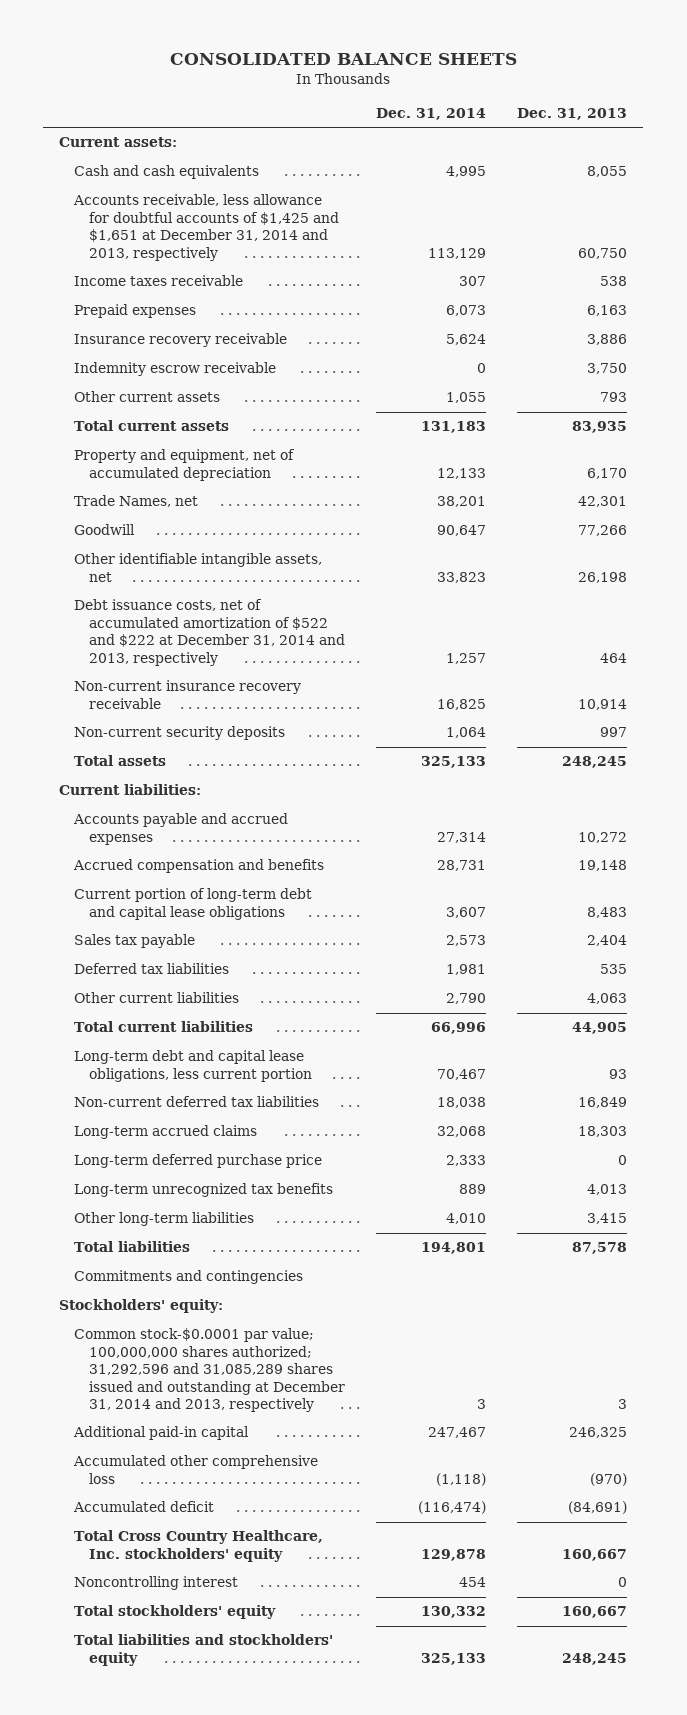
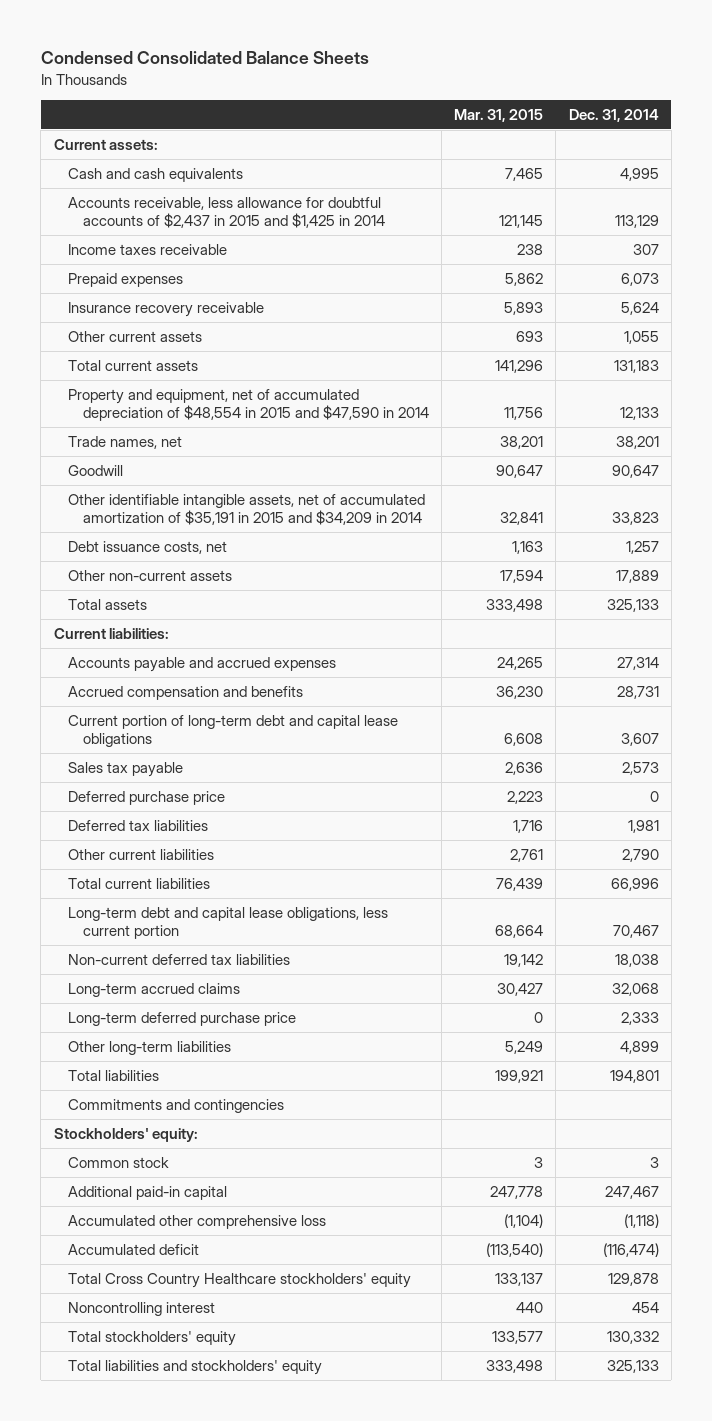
- CONSOLIDATED BALANCE SHEETS
+ Condensed Consolidated Balance Sheets
- | Dec. 31, 2014 | Dec. 31, 2013
+ | Mar. 31, 2015 | Dec. 31, 2014
- Accounts receivable, less allowance for doubtful accounts of $1,425 and $1,651 at December 31, 2014 and 2013, respectively | 113,129 | 60,750
+ Accounts receivable, less allowance for doubtful accounts of $2,437 in 2015 and $1,425 in 2014 | 121,145 | 113,129
- Indemnity escrow receivable | 0 | 3,750
- Property and equipment, net of accumulated depreciation | 12,133 | 6,170
- Trade Names, net | 38,201 | 42,301
+ Property and equipment, net of accumulated depreciation of $48,554 in 2015 and $47,590 in 2014 | 11,756 | 12,133
+ Trade names, net | 38,201 | 38,201
- Other identifiable intangible assets, net | 33,823 | 26,198
- Debt issuance costs, net of accumulated amortization of $522 and $222 at December 31, 2014 and 2013, respectively | 1,257 | 464
- Non-current insurance recovery receivable | 16,825 | 10,914
- Non-current security deposits | 1,064 | 997
+ Other identifiable intangible assets, net of accumulated amortization of $35,191 in 2015 and $34,209 in 2014 | 32,841 | 33,823
+ Debt issuance costs, net | 1,163 | 1,257
+ Other non-current assets | 17,594 | 17,889
+ Deferred purchase price | 2,223 | 0
- Long-term unrecognized tax benefits | 889 | 4,013
- Other long-term liabilities | 4,010 | 3,415
+ Other long-term liabilities | 5,249 | 4,899
- Common stock-$0.0001 par value; 100,000,000 shares authorized; 31,292,596 and 31,085,289 shares issued and outstanding at December 31, 2014 and 2013, respectively | 3 | 3
+ Common stock | 3 | 3
- Total Cross Country Healthcare, Inc. stockholders' equity | 129,878 | 160,667
+ Total Cross Country Healthcare stockholders' equity | 133,137 | 129,878

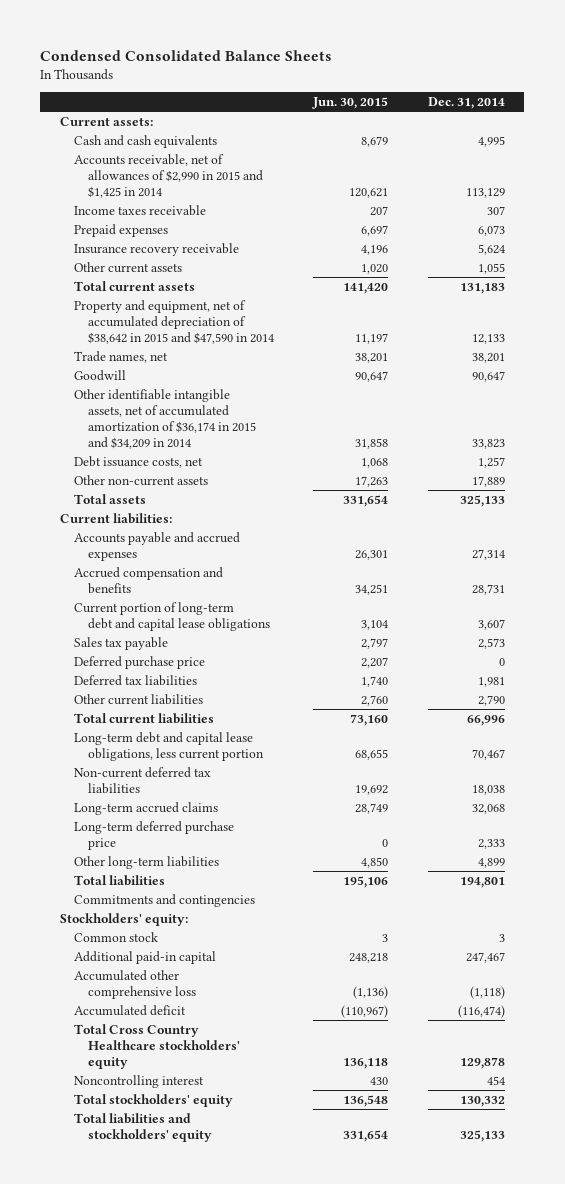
- | Mar. 31, 2015 | Dec. 31, 2014
+ | Jun. 30, 2015 | Dec. 31, 2014
- Accounts receivable, less allowance for doubtful accounts of $2,437 in 2015 and $1,425 in 2014 | 121,145 | 113,129
+ Accounts receivable, net of allowances of $2,990 in 2015 and $1,425 in 2014 | 120,621 | 113,129
- Property and equipment, net of accumulated depreciation of $48,554 in 2015 and $47,590 in 2014 | 11,756 | 12,133
+ Property and equipment, net of accumulated depreciation of $38,642 in 2015 and $47,590 in 2014 | 11,197 | 12,133
- Other identifiable intangible assets, net of accumulated amortization of $35,191 in 2015 and $34,209 in 2014 | 32,841 | 33,823
+ Other identifiable intangible assets, net of accumulated amortization of $36,174 in 2015 and $34,209 in 2014 | 31,858 | 33,823

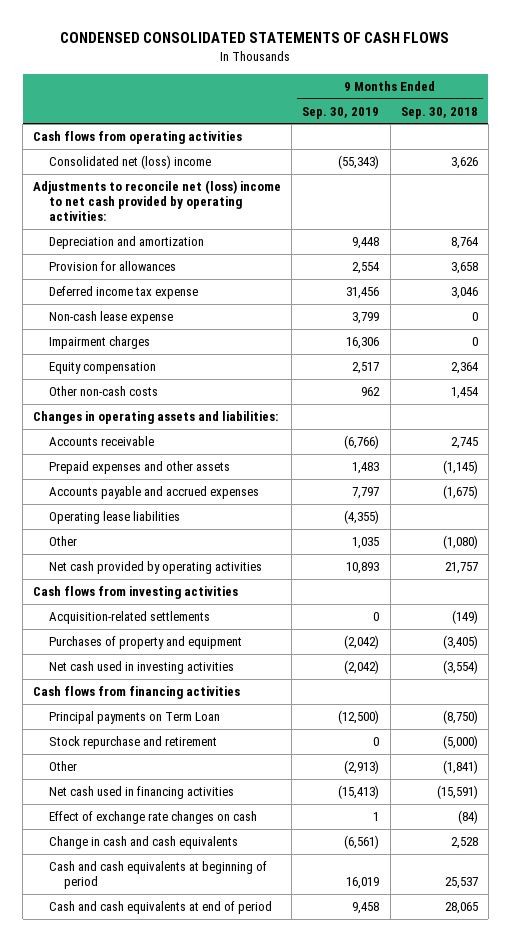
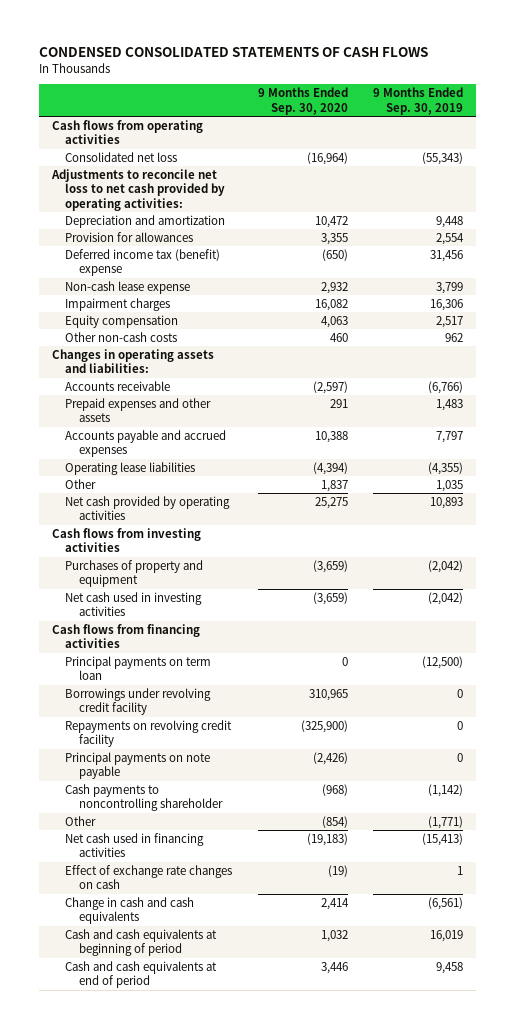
- | 9 Months Ended Sep. 30, 2019 | 9 Months Ended Sep. 30, 2018
+ | 9 Months Ended Sep. 30, 2020 | 9 Months Ended Sep. 30, 2019
- Consolidated net (loss) income | (55,343) | 3,626
- Adjustments to reconcile net (loss) income to net cash provided by operating activities:
+ Consolidated net loss | (16,964) | (55,343)
+ Adjustments to reconcile net loss to net cash provided by operating activities:
- Deferred income tax expense | 31,456 | 3,046
+ Deferred income tax (benefit) expense | (650) | 31,456
- Acquisition-related settlements | 0 | (149)
- Principal payments on Term Loan | (12,500) | (8,750)
- Stock repurchase and retirement | 0 | (5,000)
- Other | (2,913) | (1,841)
+ Principal payments on term loan | 0 | (12,500)
+ Borrowings under revolving credit facility | 310,965 | 0
+ Repayments on revolving credit facility | (325,900) | 0
+ Principal payments on note payable | (2,426) | 0
+ Cash payments to noncontrolling shareholder | (968) | (1,142)
+ Other | (854) | (1,771)

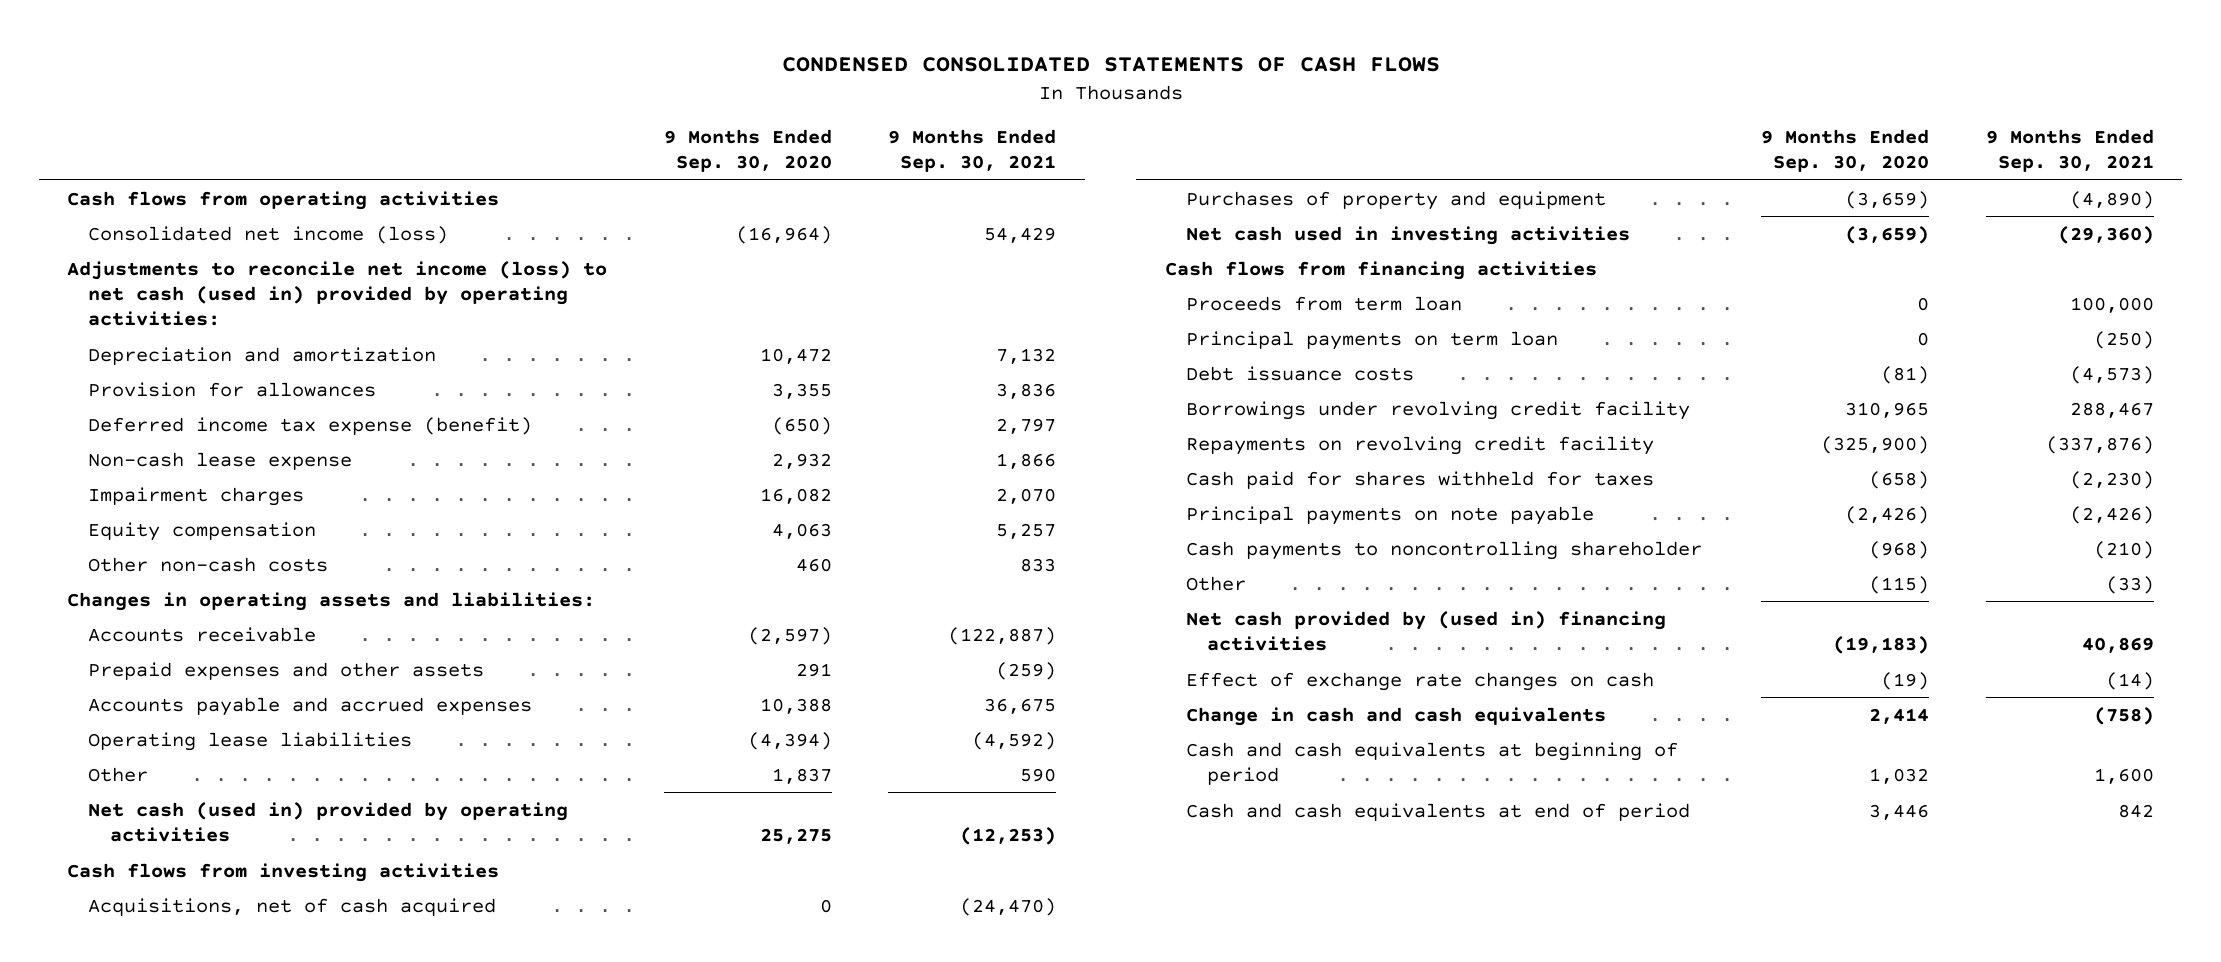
- | 9 Months Ended Sep. 30, 2020 | 9 Months Ended Sep. 30, 2019
+ | 9 Months Ended Sep. 30, 2020 | 9 Months Ended Sep. 30, 2021
- Consolidated net loss | (16,964) | (55,343)
- Adjustments to reconcile net loss to net cash provided by operating activities:
+ Consolidated net income (loss) | (16,964) | 54,429
+ Adjustments to reconcile net income (loss) to net cash (used in) provided by operating activities:
- Deferred income tax (benefit) expense | (650) | 31,456
+ Deferred income tax expense (benefit) | (650) | 2,797
- Net cash provided by operating activities | 25,275 | 10,893
+ Net cash (used in) provided by operating activities | 25,275 | (12,253)
+ Acquisitions, net of cash acquired | 0 | (24,470)
+ Proceeds from term loan | 0 | 100,000
+ Debt issuance costs | (81) | (4,573)
+ Cash paid for shares withheld for taxes | (658) | (2,230)
- Other | (854) | (1,771)
- Net cash used in financing activities | (19,183) | (15,413)
+ Other | (115) | (33)
+ Net cash provided by (used in) financing activities | (19,183) | 40,869

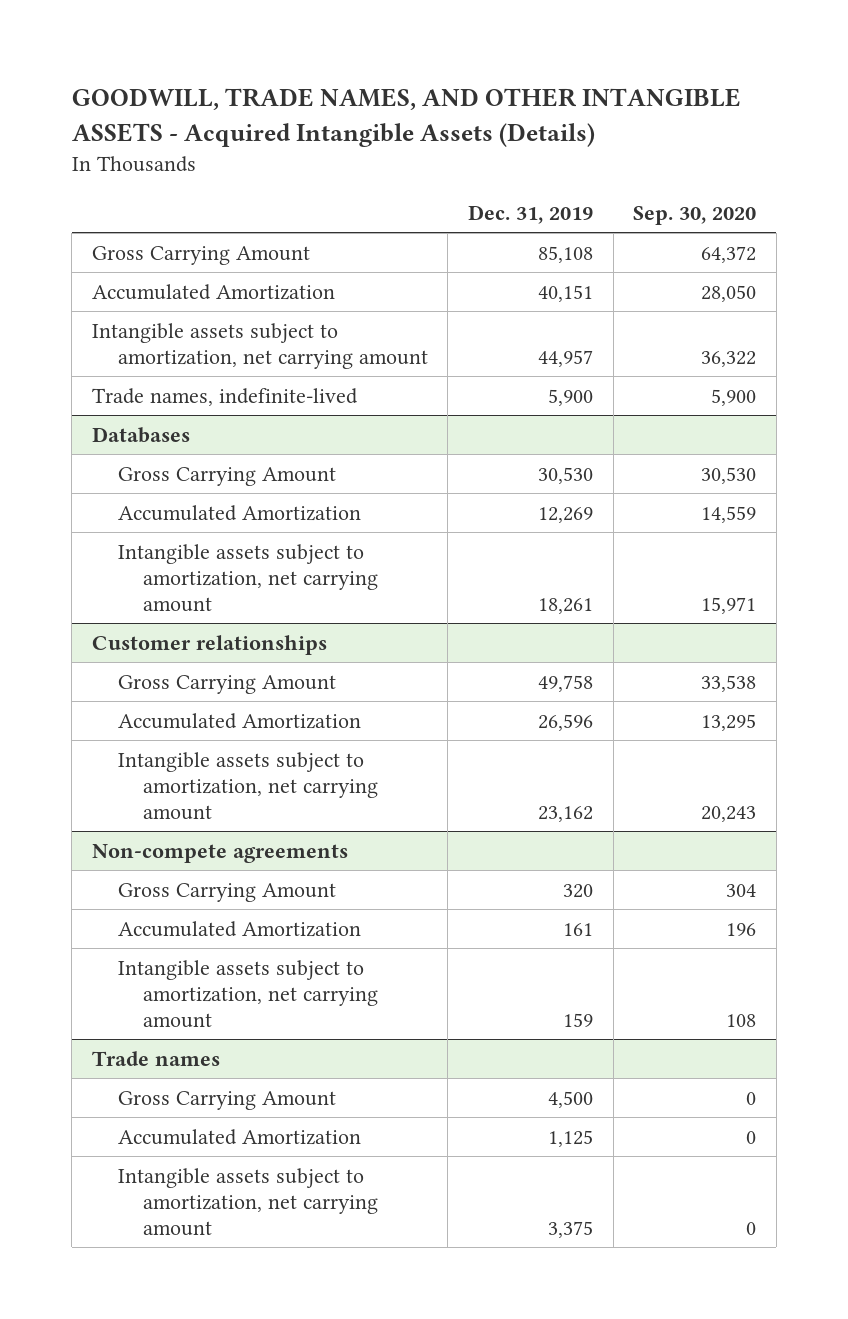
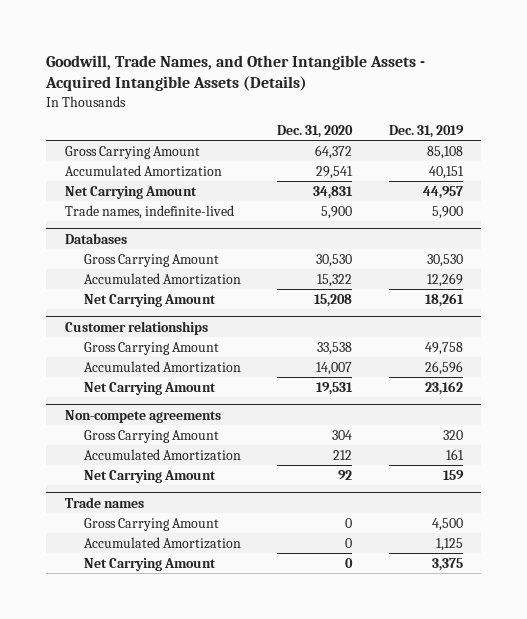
- GOODWILL, TRADE NAMES, AND OTHER INTANGIBLE ASSETS - Acquired Intangible Assets (Details)
+ Goodwill, Trade Names, and Other Intangible Assets - Acquired Intangible Assets (Details)
- | Dec. 31, 2019 | Sep. 30, 2020
+ | Dec. 31, 2020 | Dec. 31, 2019
- Intangible assets subject to amortization, net carrying amount | 44,957 | 36,322
+ Net Carrying Amount | 34,831 | 44,957
@ Databases
- Intangible assets subject to amortization, net carrying amount | 18,261 | 15,971
+ Net Carrying Amount | 15,208 | 18,261
@ Customer relationships
- Intangible assets subject to amortization, net carrying amount | 23,162 | 20,243
+ Net Carrying Amount | 19,531 | 23,162
@ Non-compete agreements
- Intangible assets subject to amortization, net carrying amount | 159 | 108
+ Net Carrying Amount | 92 | 159
@ Trade names
- Intangible assets subject to amortization, net carrying amount | 3,375 | 0
+ Net Carrying Amount | 0 | 3,375

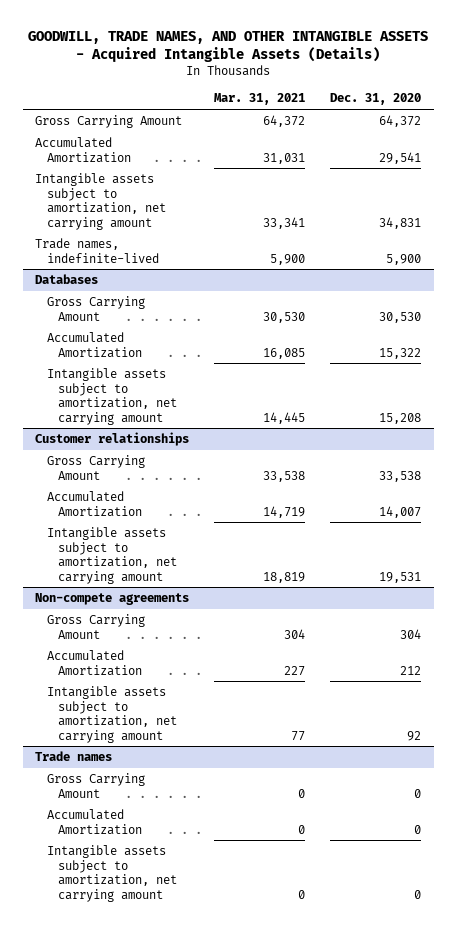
- Goodwill, Trade Names, and Other Intangible Assets - Acquired Intangible Assets (Details)
+ GOODWILL, TRADE NAMES, AND OTHER INTANGIBLE ASSETS - Acquired Intangible Assets (Details)
- | Dec. 31, 2020 | Dec. 31, 2019
+ | Mar. 31, 2021 | Dec. 31, 2020
- Net Carrying Amount | 34,831 | 44,957
+ Intangible assets subject to amortization, net carrying amount | 33,341 | 34,831
@ Databases
- Net Carrying Amount | 15,208 | 18,261
+ Intangible assets subject to amortization, net carrying amount | 14,445 | 15,208
@ Customer relationships
- Net Carrying Amount | 19,531 | 23,162
+ Intangible assets subject to amortization, net carrying amount | 18,819 | 19,531
@ Non-compete agreements
- Net Carrying Amount | 92 | 159
+ Intangible assets subject to amortization, net carrying amount | 77 | 92
@ Trade names
- Net Carrying Amount | 0 | 3,375
+ Intangible assets subject to amortization, net carrying amount | 0 | 0

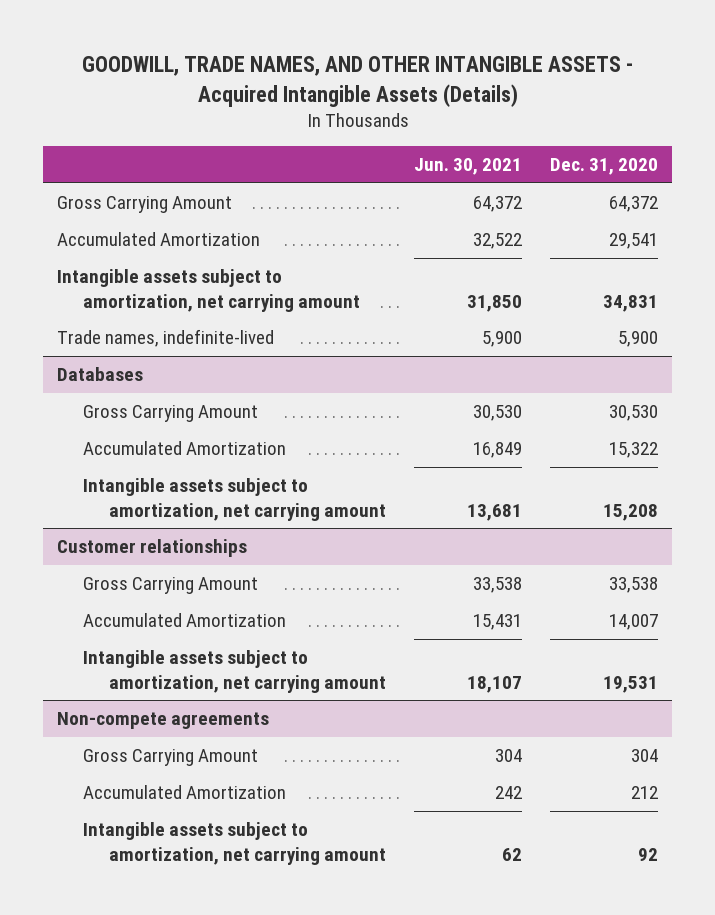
- | Mar. 31, 2021 | Dec. 31, 2020
+ | Jun. 30, 2021 | Dec. 31, 2020
- Trade names
- Gross Carrying Amount | 0 | 0
- Accumulated Amortization | 0 | 0
- Intangible assets subject to amortization, net carrying amount | 0 | 0

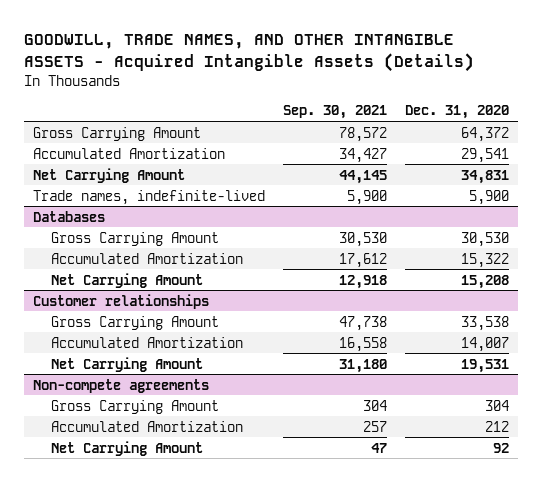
- | Jun. 30, 2021 | Dec. 31, 2020
+ | Sep. 30, 2021 | Dec. 31, 2020
- Intangible assets subject to amortization, net carrying amount | 31,850 | 34,831
+ Net Carrying Amount | 44,145 | 34,831
@ Databases
- Intangible assets subject to amortization, net carrying amount | 13,681 | 15,208
+ Net Carrying Amount | 12,918 | 15,208
@ Customer relationships
- Intangible assets subject to amortization, net carrying amount | 18,107 | 19,531
+ Net Carrying Amount | 31,180 | 19,531
@ Non-compete agreements
- Intangible assets subject to amortization, net carrying amount | 62 | 92
+ Net Carrying Amount | 47 | 92

